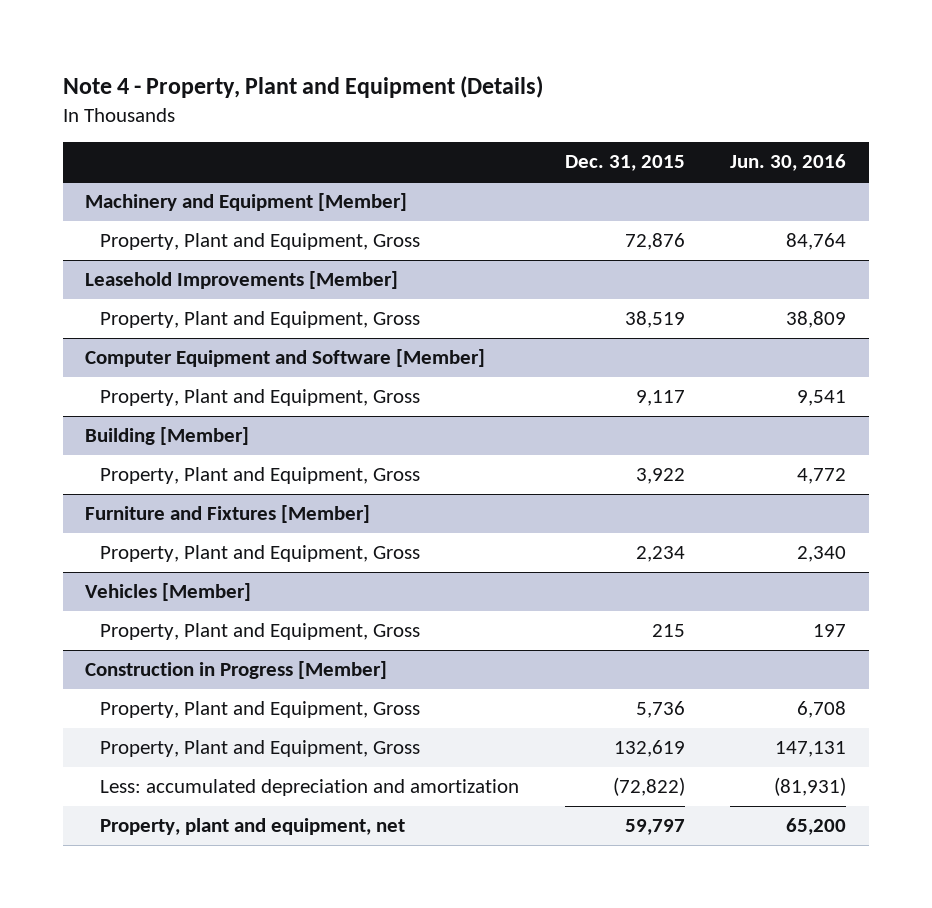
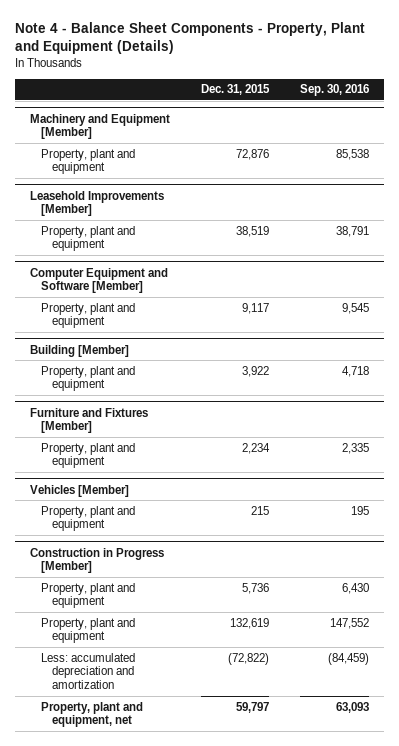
- Note 4 - Property, Plant and Equipment (Details)
+ Note 4 - Balance Sheet Components - Property, Plant and Equipment (Details)
- | Dec. 31, 2015 | Jun. 30, 2016
+ | Dec. 31, 2015 | Sep. 30, 2016
@ Machinery and Equipment [Member]
- Property, Plant and Equipment, Gross | 72,876 | 84,764
+ Property, plant and equipment | 72,876 | 85,538
@ Leasehold Improvements [Member]
- Property, Plant and Equipment, Gross | 38,519 | 38,809
+ Property, plant and equipment | 38,519 | 38,791
@ Computer Equipment and Software [Member]
- Property, Plant and Equipment, Gross | 9,117 | 9,541
+ Property, plant and equipment | 9,117 | 9,545
@ Building [Member]
- Property, Plant and Equipment, Gross | 3,922 | 4,772
+ Property, plant and equipment | 3,922 | 4,718
@ Furniture and Fixtures [Member]
- Property, Plant and Equipment, Gross | 2,234 | 2,340
+ Property, plant and equipment | 2,234 | 2,335
@ Vehicles [Member]
- Property, Plant and Equipment, Gross | 215 | 197
+ Property, plant and equipment | 215 | 195
@ Construction in Progress [Member]
- Property, Plant and Equipment, Gross | 5,736 | 6,708
- Property, Plant and Equipment, Gross | 132,619 | 147,131
+ Property, plant and equipment | 5,736 | 6,430
+ Property, plant and equipment | 132,619 | 147,552

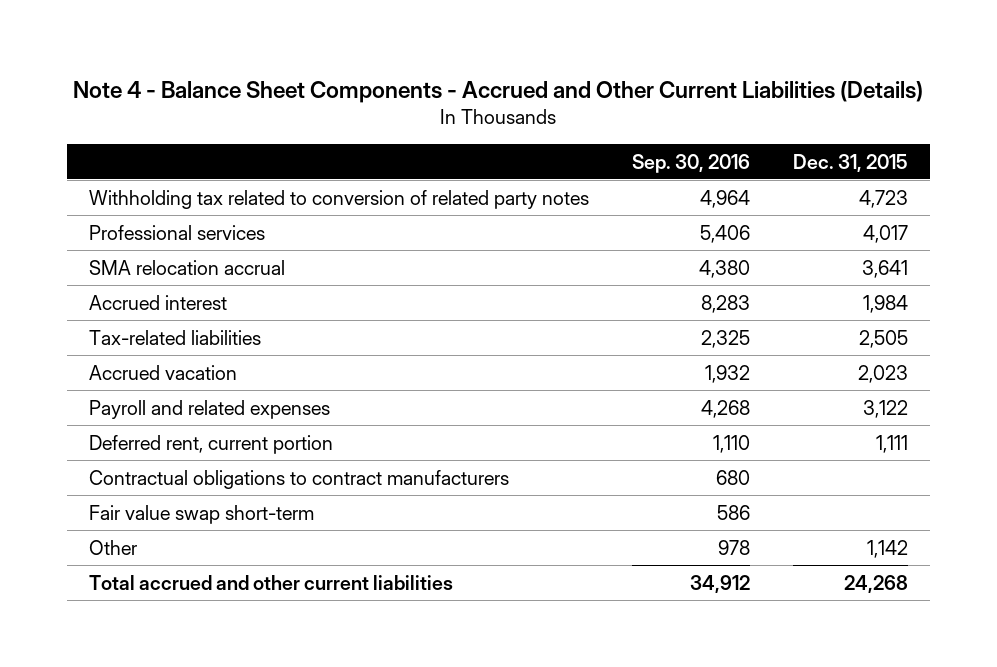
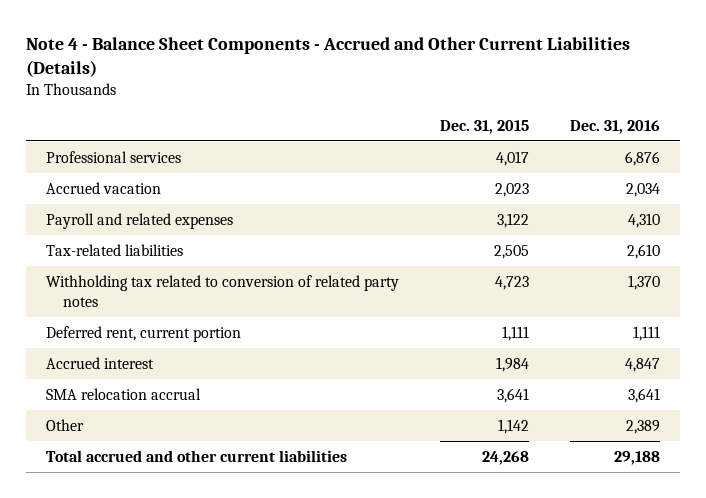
- | Sep. 30, 2016 | Dec. 31, 2015
+ | Dec. 31, 2015 | Dec. 31, 2016
moved down: Tax-related liabilities | 2,505 | 2,610
moved down: Withholding tax related to conversion of related party notes | 4,723 | 1,370
- Contractual obligations to contract manufacturers | 680 |
- Fair value swap short-term | 586 |
moved down: Accrued interest | 1,984 | 4,847
moved down: SMA relocation accrual | 3,641 | 3,641

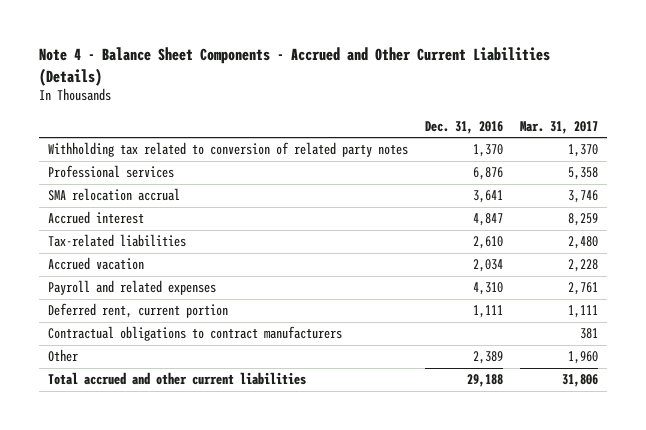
- | Dec. 31, 2015 | Dec. 31, 2016
+ | Dec. 31, 2016 | Mar. 31, 2017
moved up: Withholding tax related to conversion of related party notes | 1,370 | 1,370
moved up: SMA relocation accrual | 3,641 | 3,746
moved up: Accrued interest | 4,847 | 8,259
moved up: Tax-related liabilities | 2,610 | 2,480
+ Contractual obligations to contract manufacturers | | 381

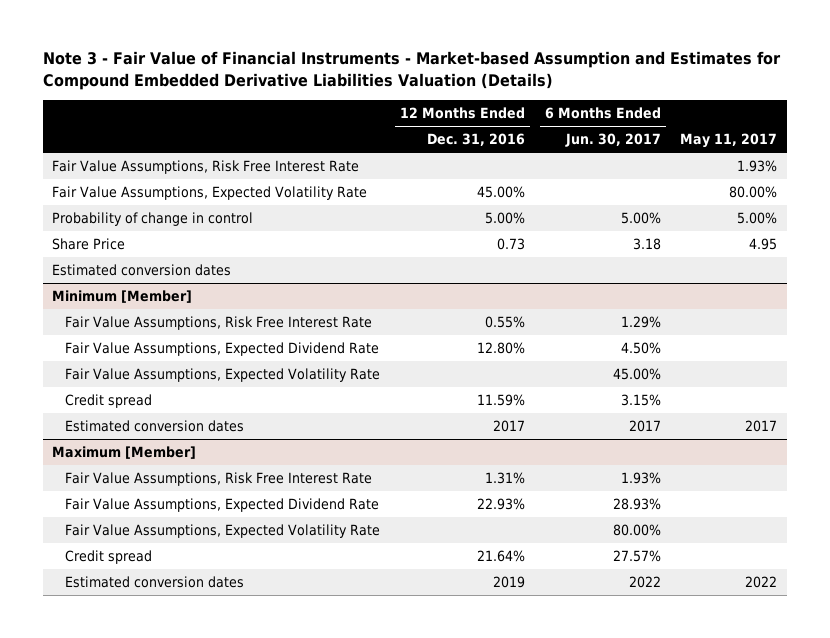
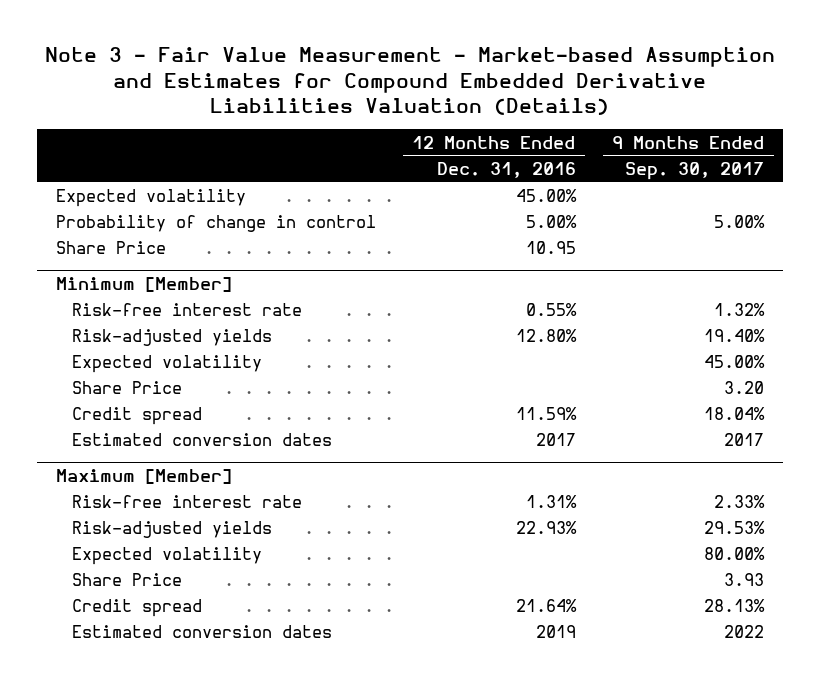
- Note 3 - Fair Value of Financial Instruments - Market-based Assumption and Estimates for Compound Embedded Derivative Liabilities Valuation (Details)
+ Note 3 - Fair Value Measurement - Market-based Assumption and Estimates for Compound Embedded Derivative Liabilities Valuation (Details)
- | 12 Months Ended Dec. 31, 2016 | 6 Months Ended Jun. 30, 2017 | May 11, 2017
+ | 12 Months Ended Dec. 31, 2016 | 9 Months Ended Sep. 30, 2017
- Fair Value Assumptions, Risk Free Interest Rate | | | 1.93%
- Fair Value Assumptions, Expected Volatility Rate | 45.00% | | 80.00%
+ Expected volatility | 45.00% |
- Share Price | 0.73 | 3.18 | 4.95
- Estimated conversion dates
+ Share Price | 10.95 |
@ Minimum [Member]
- Fair Value Assumptions, Risk Free Interest Rate | 0.55% | 1.29% |
- Fair Value Assumptions, Expected Dividend Rate | 12.80% | 4.50% |
- Fair Value Assumptions, Expected Volatility Rate | | 45.00% |
+ Risk-free interest rate | 0.55% | 1.32%
+ Risk-adjusted yields | 12.80% | 19.40%
+ Expected volatility | | 45.00%
+ Share Price | | 3.20
@ Maximum [Member]
- Fair Value Assumptions, Risk Free Interest Rate | 1.31% | 1.93% |
- Fair Value Assumptions, Expected Dividend Rate | 22.93% | 28.93% |
- Fair Value Assumptions, Expected Volatility Rate | | 80.00% |
+ Risk-free interest rate | 1.31% | 2.33%
+ Risk-adjusted yields | 22.93% | 29.53%
+ Expected volatility | | 80.00%
+ Share Price | | 3.93

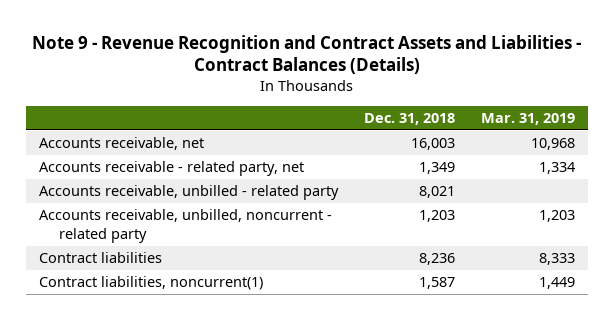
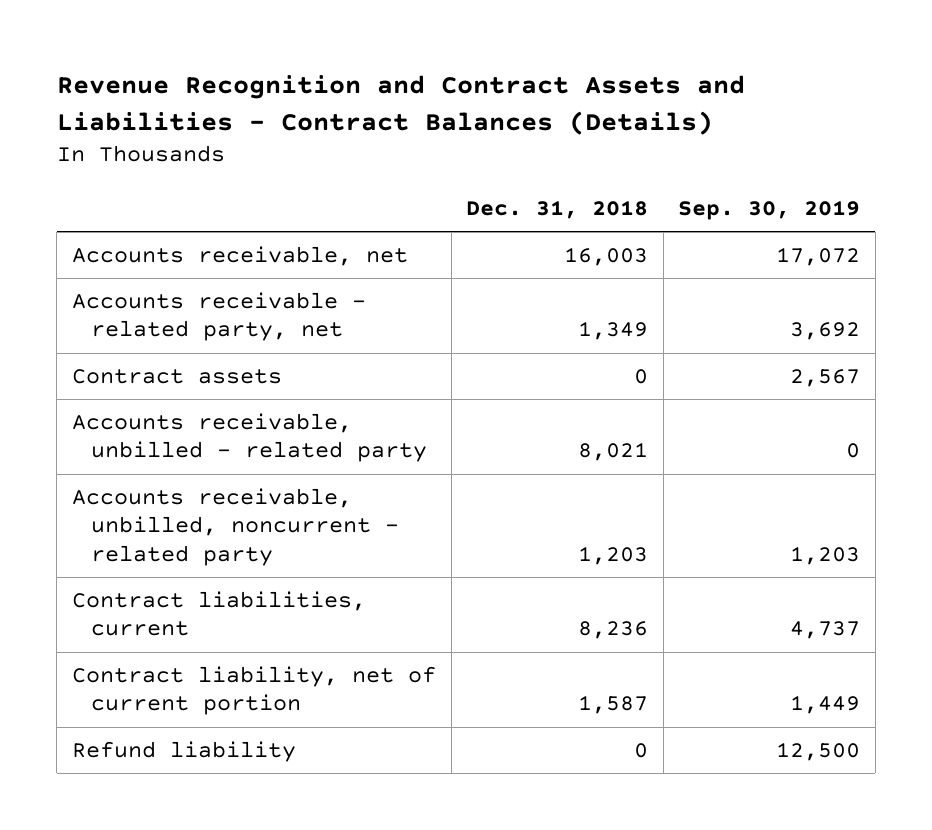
- Note 9 - Revenue Recognition and Contract Assets and Liabilities - Contract Balances (Details)
+ Revenue Recognition and Contract Assets and Liabilities - Contract Balances (Details)
- | Dec. 31, 2018 | Mar. 31, 2019
+ | Dec. 31, 2018 | Sep. 30, 2019
+ Contract assets | 0 | 2,567
- Contract liabilities | 8,236 | 8,333
- Contract liabilities, noncurrent(1) | 1,587 | 1,449
+ Contract liabilities, current | 8,236 | 4,737
+ Contract liability, net of current portion | 1,587 | 1,449
+ Refund liability | 0 | 12,500

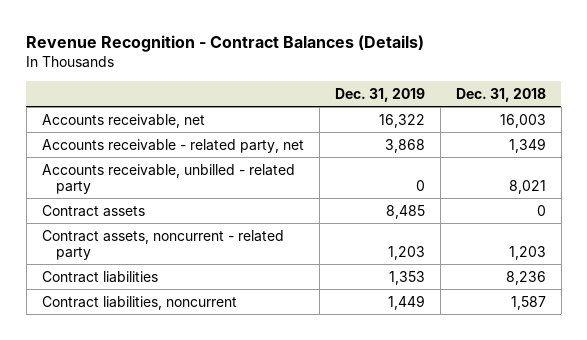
- Revenue Recognition and Contract Assets and Liabilities - Contract Balances (Details)
+ Revenue Recognition - Contract Balances (Details)
- | Dec. 31, 2018 | Sep. 30, 2019
+ | Dec. 31, 2019 | Dec. 31, 2018
- Accounts receivable, unbilled, noncurrent - related party | 1,203 | 1,203
- Contract liabilities, current | 8,236 | 4,737
- Contract liability, net of current portion | 1,587 | 1,449
- Refund liability | 0 | 12,500
moved down: Contract assets | 8,485 | 0
+ Contract assets, noncurrent - related party | 1,203 | 1,203
+ Contract liabilities | 1,353 | 8,236
+ Contract liabilities, noncurrent | 1,449 | 1,587

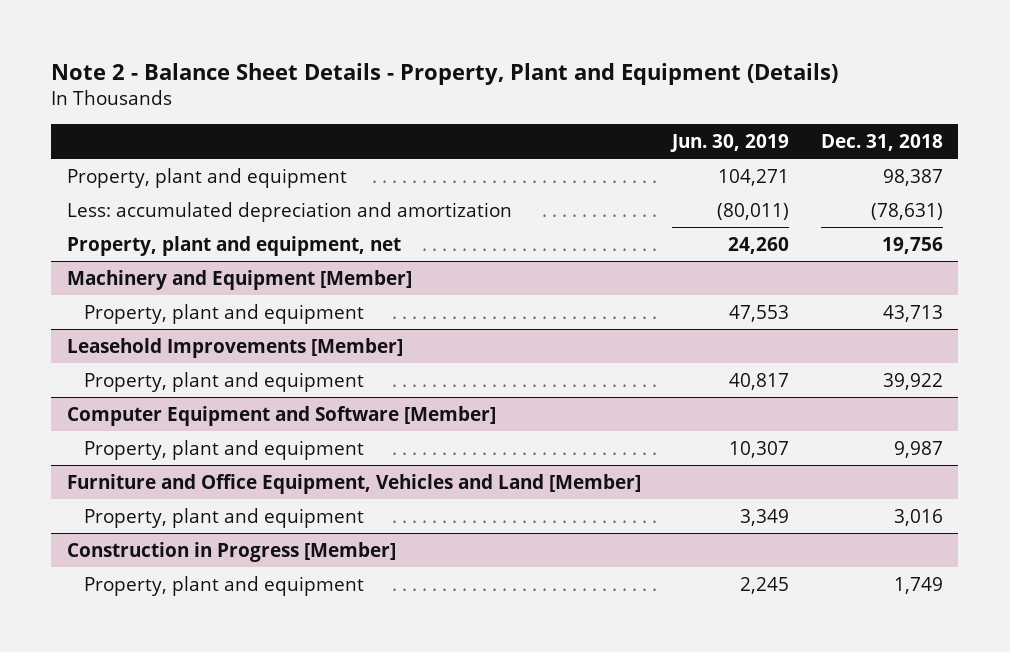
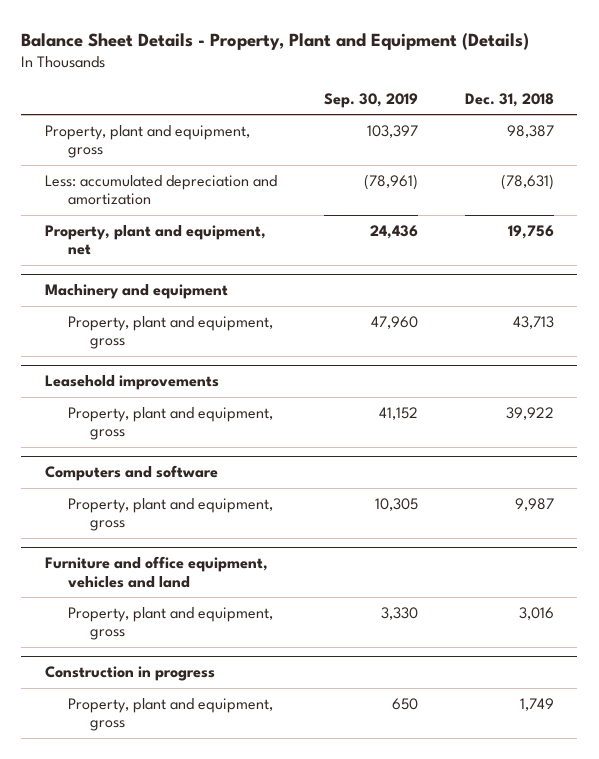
- Note 2 - Balance Sheet Details - Property, Plant and Equipment (Details)
+ Balance Sheet Details - Property, Plant and Equipment (Details)
- | Jun. 30, 2019 | Dec. 31, 2018
+ | Sep. 30, 2019 | Dec. 31, 2018
- Property, plant and equipment | 104,271 | 98,387
+ Property, plant and equipment, gross | 103,397 | 98,387
- Machinery and Equipment [Member]
- Property, plant and equipment | 47,553 | 43,713
- Leasehold Improvements [Member]
- Property, plant and equipment | 40,817 | 39,922
- Computer Equipment and Software [Member]
- Property, plant and equipment | 10,307 | 9,987
- Furniture and Office Equipment, Vehicles and Land [Member]
- Property, plant and equipment | 3,349 | 3,016
- Construction in Progress [Member]
- Property, plant and equipment | 2,245 | 1,749
+ Machinery and equipment
+ Property, plant and equipment, gross | 47,960 | 43,713
+ Leasehold improvements
+ Property, plant and equipment, gross | 41,152 | 39,922
+ Computers and software
+ Property, plant and equipment, gross | 10,305 | 9,987
+ Furniture and office equipment, vehicles and land
+ Property, plant and equipment, gross | 3,330 | 3,016
+ Construction in progress
+ Property, plant and equipment, gross | 650 | 1,749

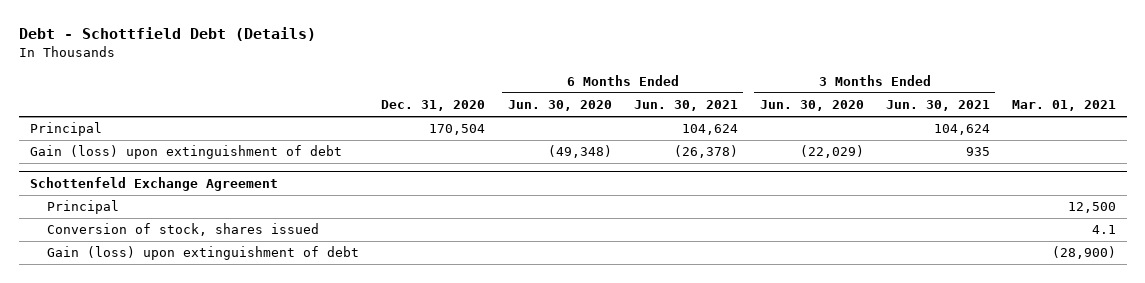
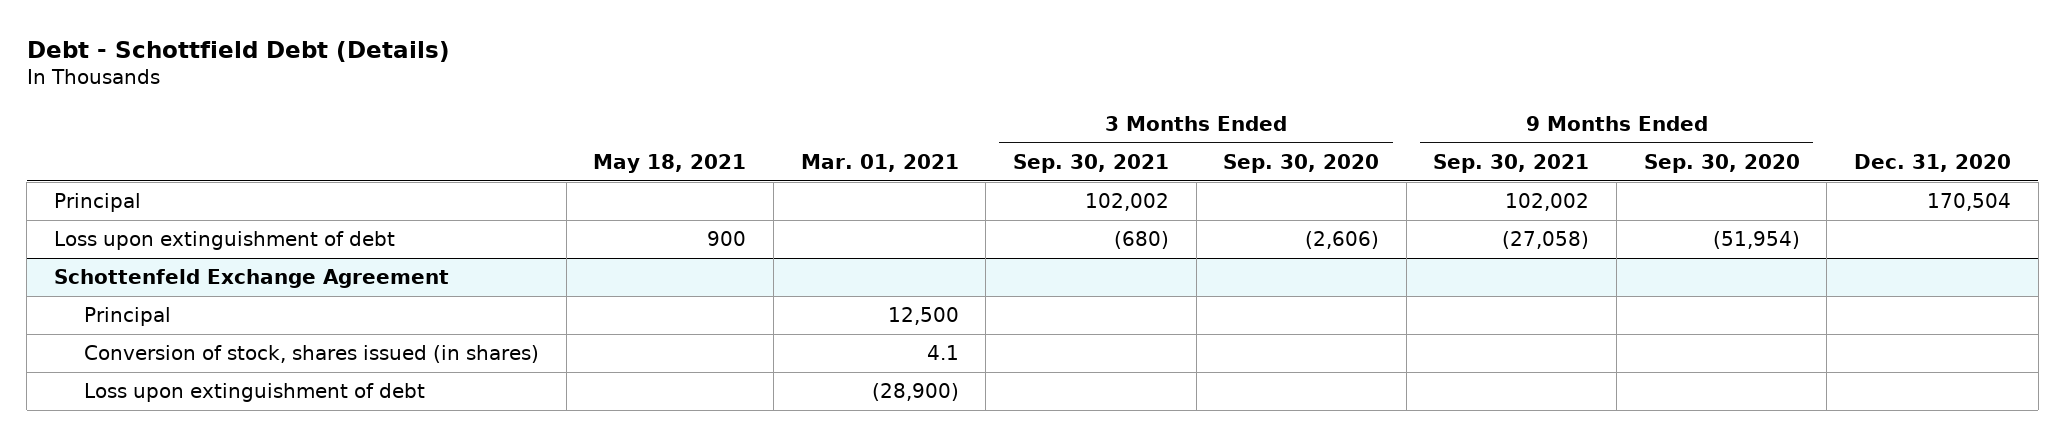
- | Dec. 31, 2020 | 6 Months Ended Jun. 30, 2020 | 6 Months Ended Jun. 30, 2021 | 3 Months Ended Jun. 30, 2020 | 3 Months Ended Jun. 30, 2021 | Mar. 01, 2021
+ | May 18, 2021 | Mar. 01, 2021 | 3 Months Ended Sep. 30, 2021 | 3 Months Ended Sep. 30, 2020 | 9 Months Ended Sep. 30, 2021 | 9 Months Ended Sep. 30, 2020 | Dec. 31, 2020
- Gain (loss) upon extinguishment of debt | | (49,348) | (26,378) | (22,029) | 935 |
+ Loss upon extinguishment of debt | 900 | | (680) | (2,606) | (27,058) | (51,954) |
@ Schottenfeld Exchange Agreement
- Conversion of stock, shares issued | | | | | | 4.1
- Gain (loss) upon extinguishment of debt | | | | | | (28,900)
+ Conversion of stock, shares issued (in shares) | | 4.1 | | | | |
+ Loss upon extinguishment of debt | | (28,900) | | | | |

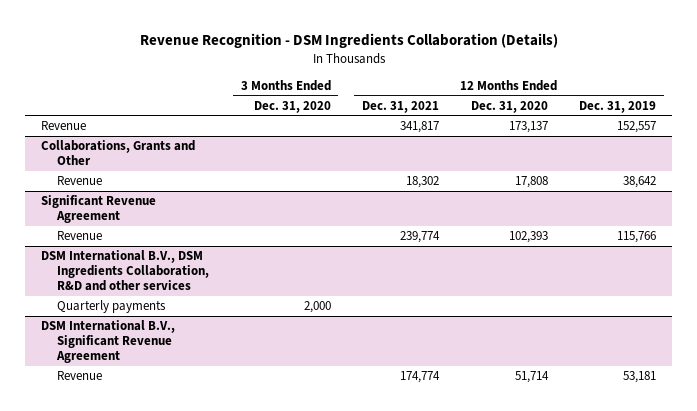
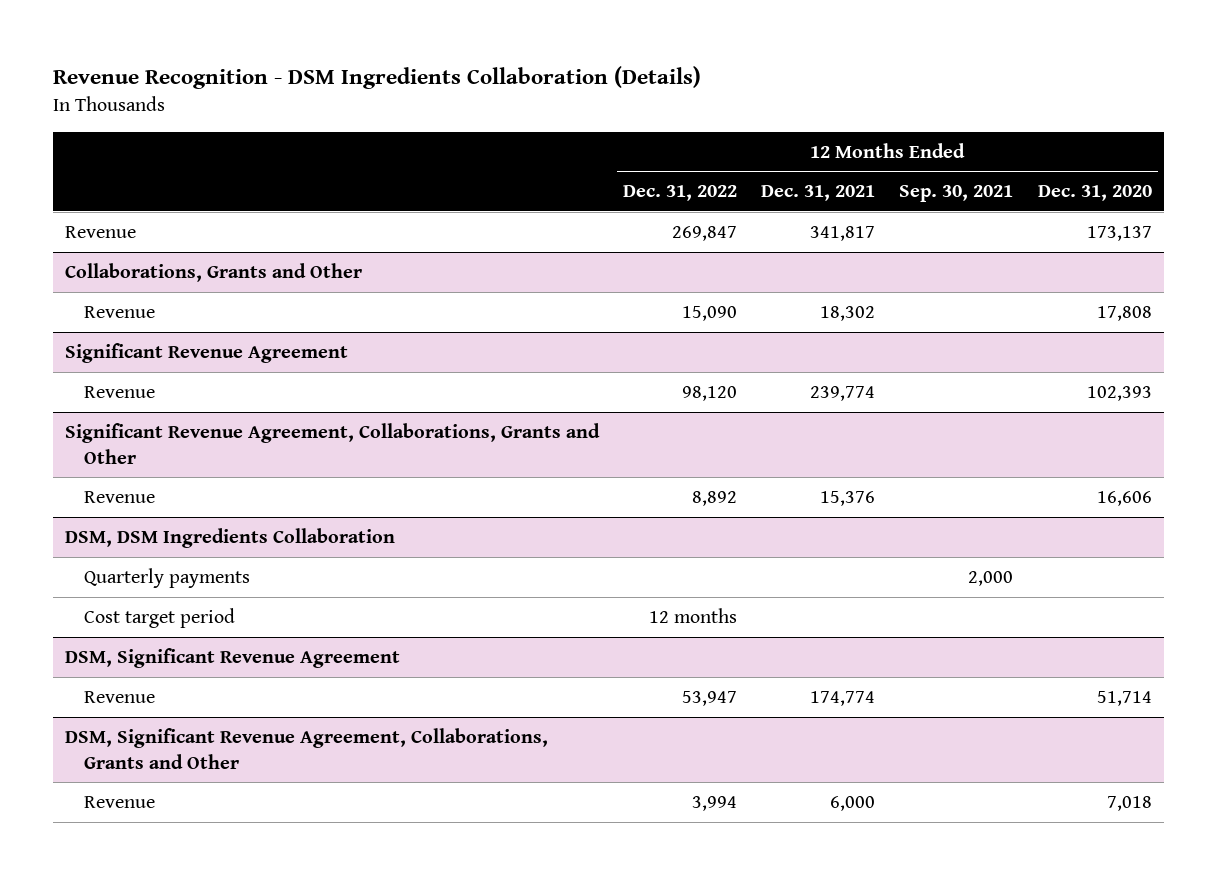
- | 3 Months Ended Dec. 31, 2020 | 12 Months Ended Dec. 31, 2021 | 12 Months Ended Dec. 31, 2020 | 12 Months Ended Dec. 31, 2019
+ | 12 Months Ended Dec. 31, 2022 | 12 Months Ended Dec. 31, 2021 | 12 Months Ended Sep. 30, 2021 | 12 Months Ended Dec. 31, 2020
- DSM International B.V., DSM Ingredients Collaboration, R&D and other services
+ Significant Revenue Agreement, Collaborations, Grants and Other
+ Revenue | 8,892 | 15,376 | | 16,606
+ DSM, DSM Ingredients Collaboration
- DSM International B.V., Significant Revenue Agreement
+ Cost target period | 12 months | | |
+ DSM, Significant Revenue Agreement
+ DSM, Significant Revenue Agreement, Collaborations, Grants and Other
+ Revenue | 3,994 | 6,000 | | 7,018

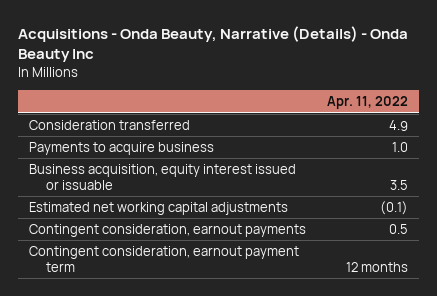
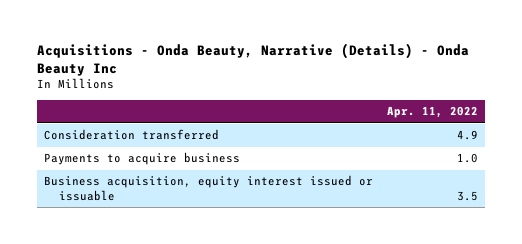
- Estimated net working capital adjustments | (0.1)
- Contingent consideration, earnout payments | 0.5
- Contingent consideration, earnout payment term | 12 months

